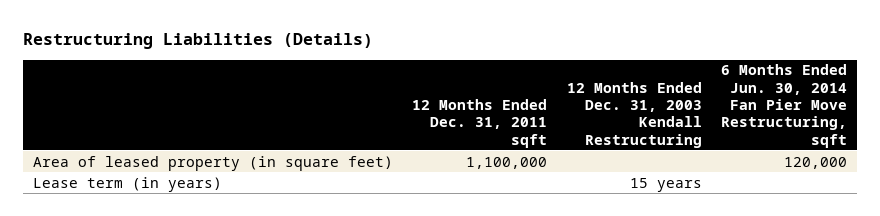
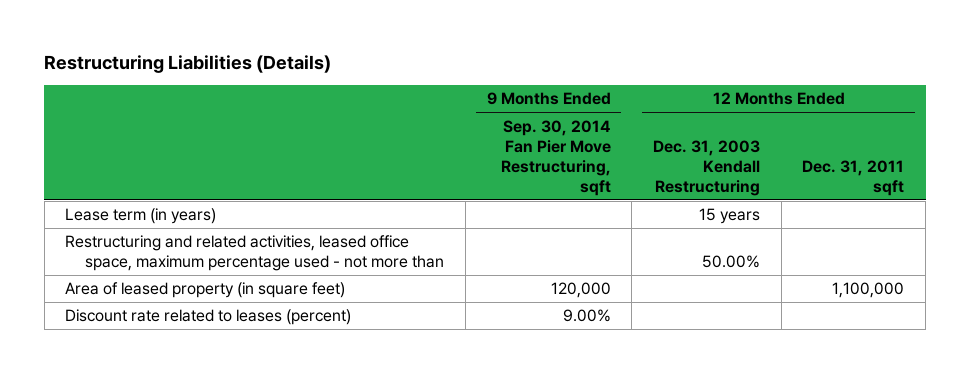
- | 12 Months Ended Dec. 31, 2011 sqft | 12 Months Ended Dec. 31, 2003 Kendall Restructuring | 6 Months Ended Jun. 30, 2014 Fan Pier Move Restructuring, sqft
+ | 9 Months Ended Sep. 30, 2014 Fan Pier Move Restructuring, sqft | 12 Months Ended Dec. 31, 2003 Kendall Restructuring | 12 Months Ended Dec. 31, 2011 sqft
+ Restructuring and related activities, leased office space, maximum percentage used - not more than | | 50.00% |
moved down: Area of leased property (in square feet) | 120,000 | | 1,100,000
+ Discount rate related to leases (percent) | 9.00% | |

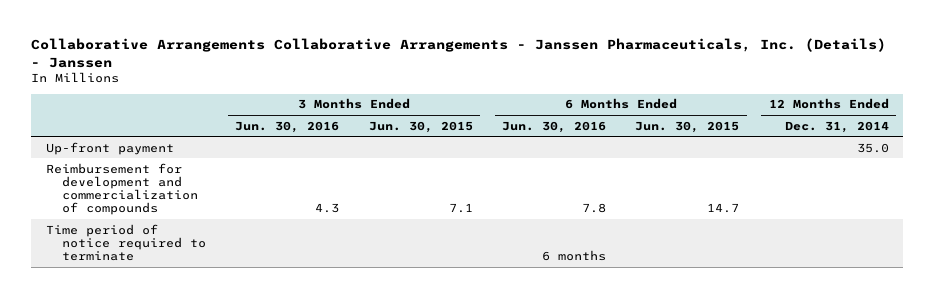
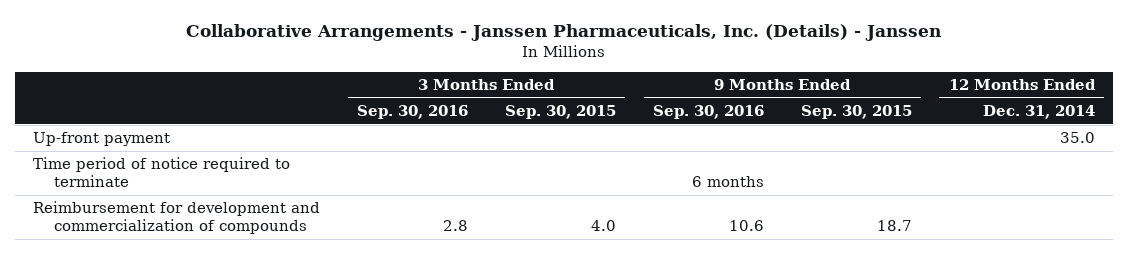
- Collaborative Arrangements Collaborative Arrangements - Janssen Pharmaceuticals, Inc. (Details) - Janssen
+ Collaborative Arrangements - Janssen Pharmaceuticals, Inc. (Details) - Janssen
- | 3 Months Ended Jun. 30, 2016 | 3 Months Ended Jun. 30, 2015 | 6 Months Ended Jun. 30, 2016 | 6 Months Ended Jun. 30, 2015 | 12 Months Ended Dec. 31, 2014
+ | 3 Months Ended Sep. 30, 2016 | 3 Months Ended Sep. 30, 2015 | 9 Months Ended Sep. 30, 2016 | 9 Months Ended Sep. 30, 2015 | 12 Months Ended Dec. 31, 2014
moved down: Reimbursement for development and commercialization of compounds | 2.8 | 4.0 | 10.6 | 18.7 |

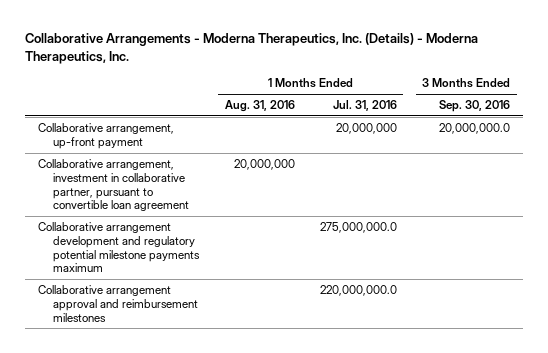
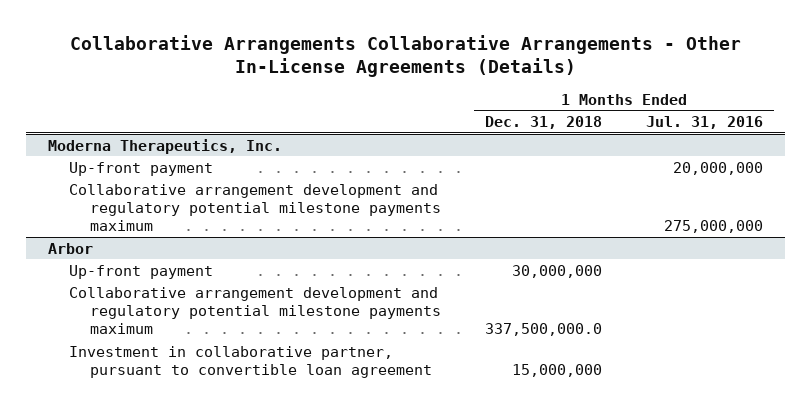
- Collaborative Arrangements - Moderna Therapeutics, Inc. (Details) - Moderna Therapeutics, Inc.
+ Collaborative Arrangements Collaborative Arrangements - Other In-License Agreements (Details)
- | 1 Months Ended Aug. 31, 2016 | 1 Months Ended Jul. 31, 2016 | 3 Months Ended Sep. 30, 2016
+ | 1 Months Ended Dec. 31, 2018 | 1 Months Ended Jul. 31, 2016
- Collaborative arrangement, up-front payment | | 20,000,000 | 20,000,000.0
- Collaborative arrangement, investment in collaborative partner, pursuant to convertible loan agreement | 20,000,000 | |
- Collaborative arrangement development and regulatory potential milestone payments maximum | | 275,000,000.0 |
- Collaborative arrangement approval and reimbursement milestones | | 220,000,000.0 |
+ Moderna Therapeutics, Inc.
+ Up-front payment | | 20,000,000
+ Collaborative arrangement development and regulatory potential milestone payments maximum | | 275,000,000
+ Arbor
+ Up-front payment | 30,000,000 |
+ Collaborative arrangement development and regulatory potential milestone payments maximum | 337,500,000.0 |
+ Investment in collaborative partner, pursuant to convertible loan agreement | 15,000,000 |

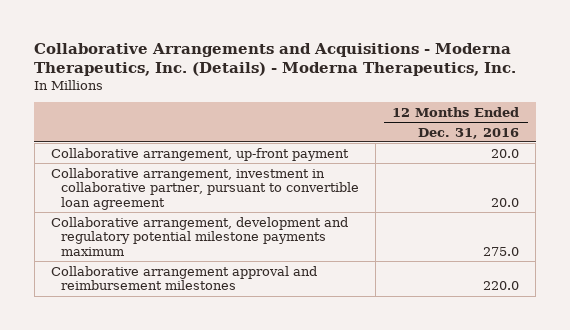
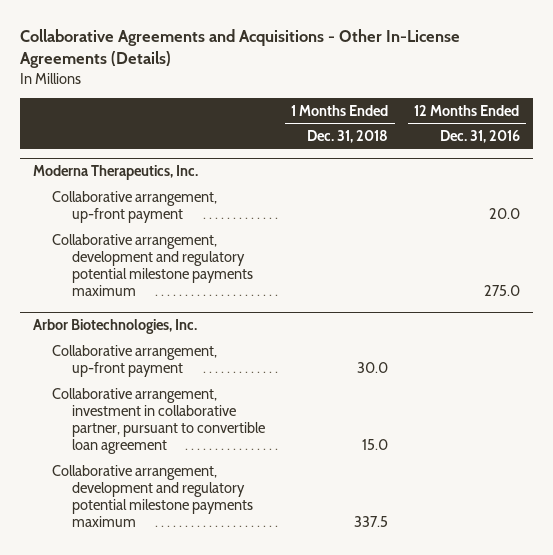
- Collaborative Arrangements and Acquisitions - Moderna Therapeutics, Inc. (Details) - Moderna Therapeutics, Inc.
+ Collaborative Agreements and Acquisitions - Other In-License Agreements (Details)
- | 12 Months Ended Dec. 31, 2016
+ | 1 Months Ended Dec. 31, 2018 | 12 Months Ended Dec. 31, 2016
+ Moderna Therapeutics, Inc.
- Collaborative arrangement, investment in collaborative partner, pursuant to convertible loan agreement | 20.0
- Collaborative arrangement approval and reimbursement milestones | 220.0
+ Arbor Biotechnologies, Inc.
+ Collaborative arrangement, up-front payment | 30.0 |
+ Collaborative arrangement, investment in collaborative partner, pursuant to convertible loan agreement | 15.0 |
+ Collaborative arrangement, development and regulatory potential milestone payments maximum | 337.5 |

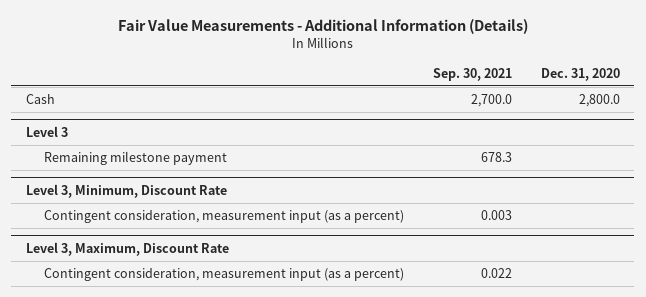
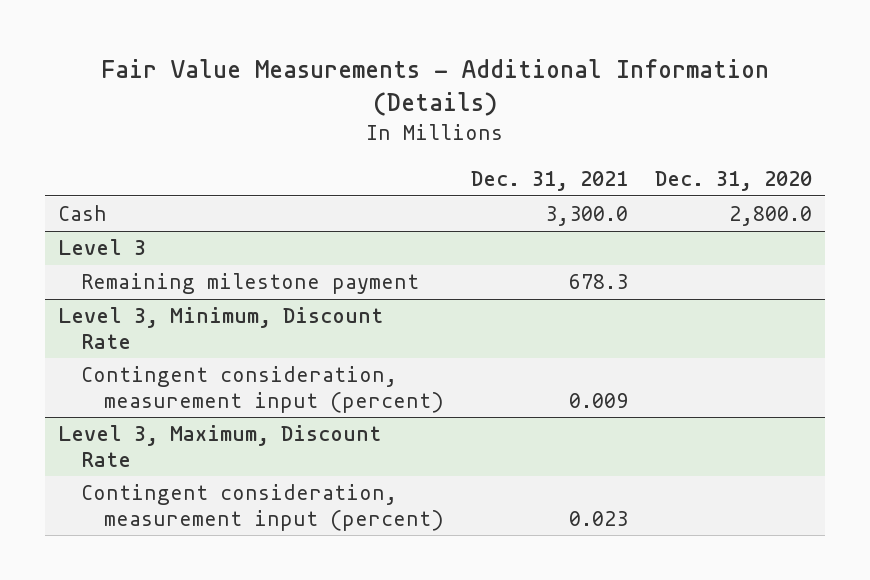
- | Sep. 30, 2021 | Dec. 31, 2020
+ | Dec. 31, 2021 | Dec. 31, 2020
@ Level 3, Minimum, Discount Rate
- Contingent consideration, measurement input (as a percent) | 0.003 |
+ Contingent consideration, measurement input (percent) | 0.009 |
@ Level 3, Maximum, Discount Rate
- Contingent consideration, measurement input (as a percent) | 0.022 |
+ Contingent consideration, measurement input (percent) | 0.023 |

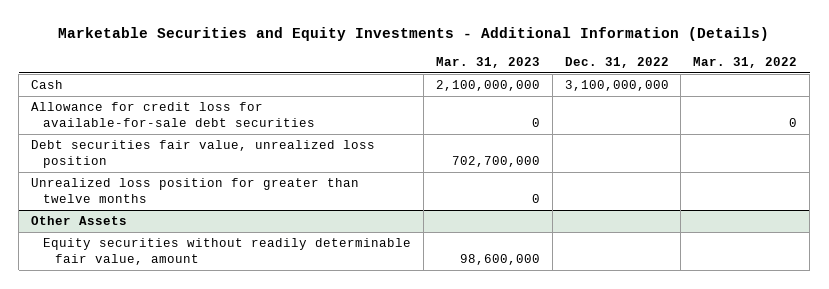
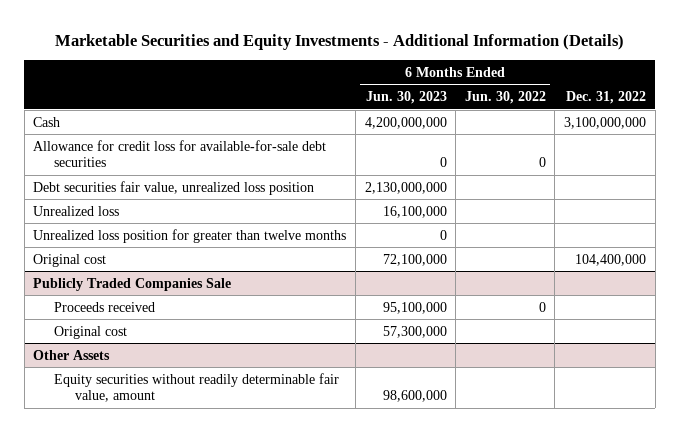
- | Mar. 31, 2023 | Dec. 31, 2022 | Mar. 31, 2022
+ | 6 Months Ended Jun. 30, 2023 | 6 Months Ended Jun. 30, 2022 | Dec. 31, 2022
+ Unrealized loss | 16,100,000 | |
+ Original cost | 72,100,000 | | 104,400,000
+ Publicly Traded Companies Sale
+ Proceeds received | 95,100,000 | 0 |
+ Original cost | 57,300,000 | |

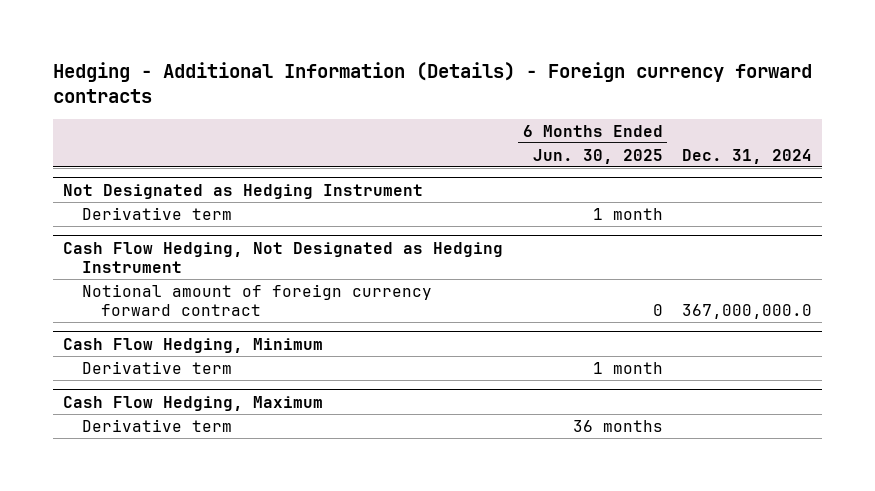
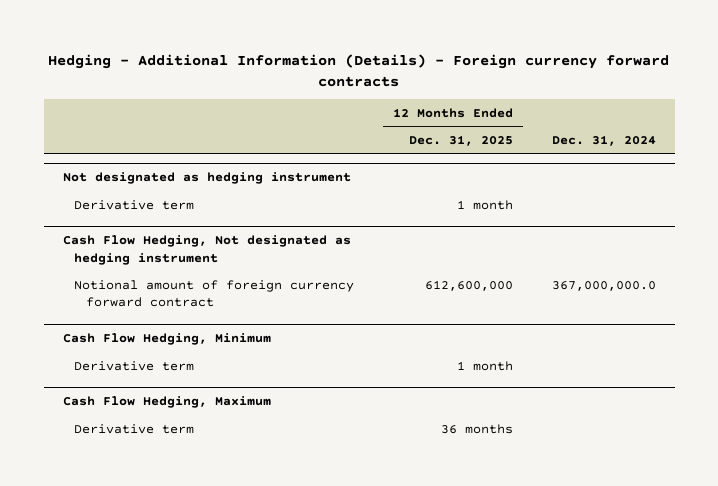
- | 6 Months Ended Jun. 30, 2025 | Dec. 31, 2024
+ | 12 Months Ended Dec. 31, 2025 | Dec. 31, 2024
- Not Designated as Hedging Instrument
+ Not designated as hedging instrument
- Cash Flow Hedging, Not Designated as Hedging Instrument
+ Cash Flow Hedging, Not designated as hedging instrument

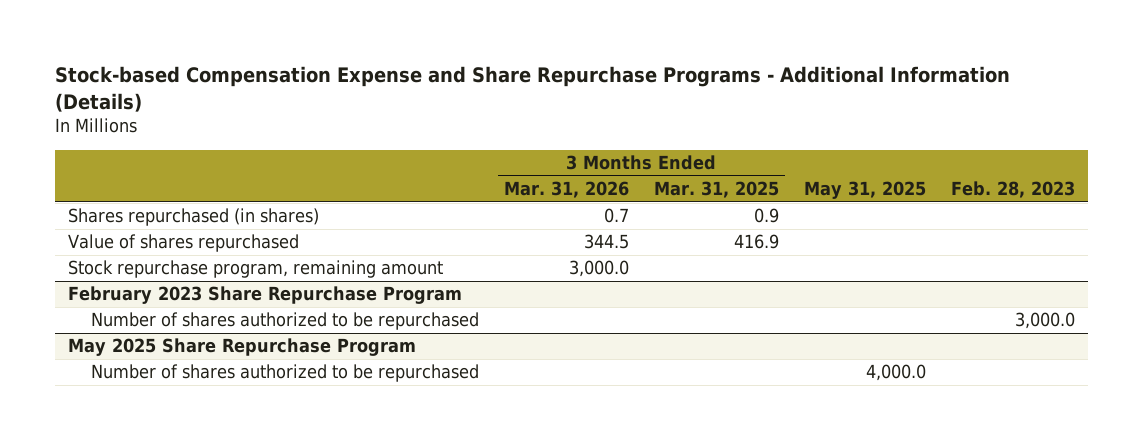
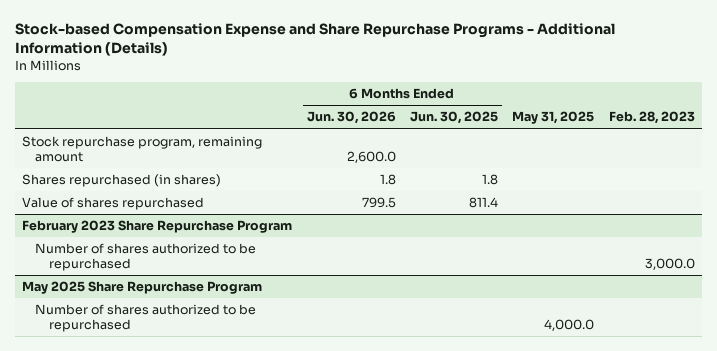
- | 3 Months Ended Mar. 31, 2026 | 3 Months Ended Mar. 31, 2025 | May 31, 2025 | Feb. 28, 2023
+ | 6 Months Ended Jun. 30, 2026 | 6 Months Ended Jun. 30, 2025 | May 31, 2025 | Feb. 28, 2023
moved up: Stock repurchase program, remaining amount | 2,600.0 | | |

